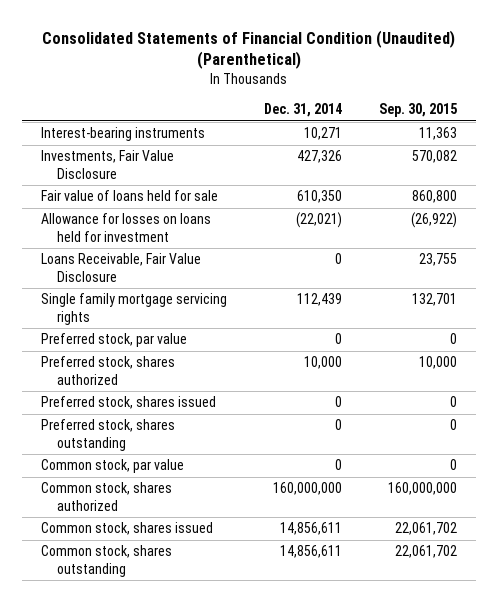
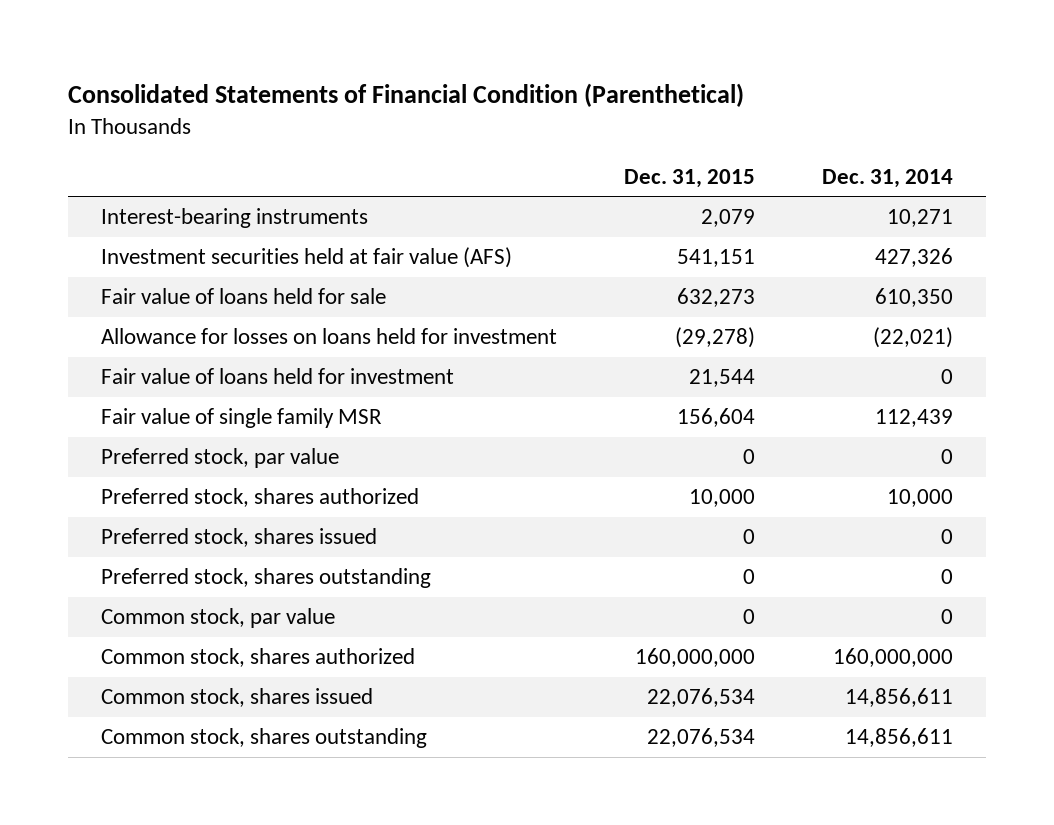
- Consolidated Statements of Financial Condition (Unaudited) (Parenthetical)
+ Consolidated Statements of Financial Condition (Parenthetical)
- | Dec. 31, 2014 | Sep. 30, 2015
+ | Dec. 31, 2015 | Dec. 31, 2014
- Investments, Fair Value Disclosure | 427,326 | 570,082
+ Investment securities held at fair value (AFS) | 541,151 | 427,326
- Loans Receivable, Fair Value Disclosure | 0 | 23,755
- Single family mortgage servicing rights | 112,439 | 132,701
+ Fair value of loans held for investment | 21,544 | 0
+ Fair value of single family MSR | 156,604 | 112,439

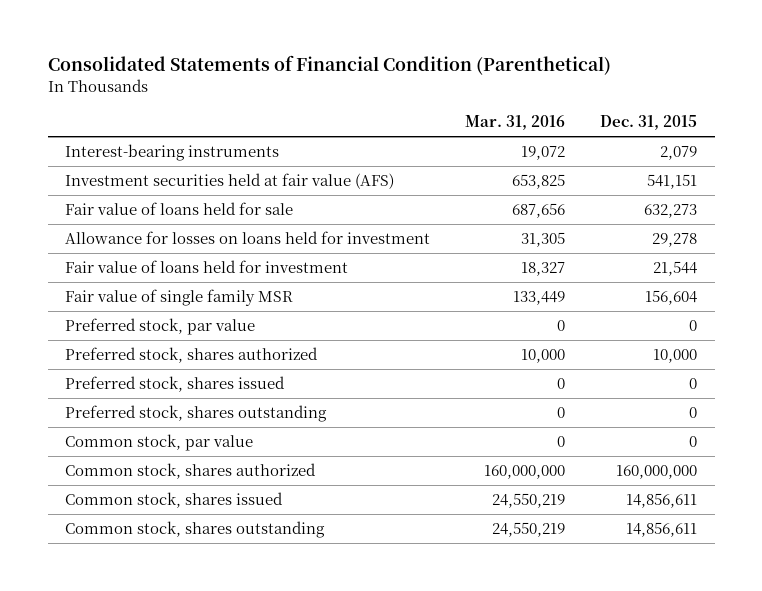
- | Dec. 31, 2015 | Dec. 31, 2014
+ | Mar. 31, 2016 | Dec. 31, 2015
- Allowance for losses on loans held for investment | (29,278) | (22,021)
+ Allowance for losses on loans held for investment | 31,305 | 29,278
- Common stock, shares issued | 22,076,534 | 14,856,611
- Common stock, shares outstanding | 22,076,534 | 14,856,611
+ Common stock, shares issued | 24,550,219 | 14,856,611
+ Common stock, shares outstanding | 24,550,219 | 14,856,611

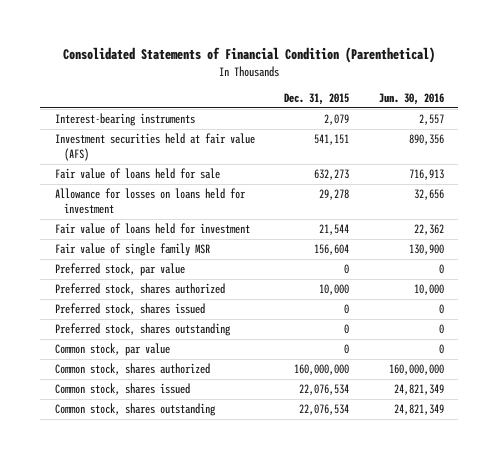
- | Mar. 31, 2016 | Dec. 31, 2015
+ | Dec. 31, 2015 | Jun. 30, 2016
- Common stock, shares issued | 24,550,219 | 14,856,611
- Common stock, shares outstanding | 24,550,219 | 14,856,611
+ Common stock, shares issued | 22,076,534 | 24,821,349
+ Common stock, shares outstanding | 22,076,534 | 24,821,349

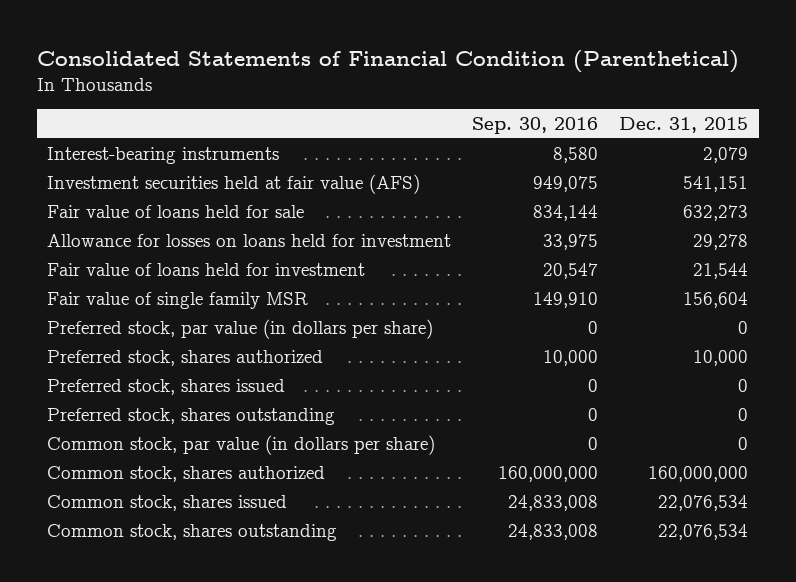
- | Dec. 31, 2015 | Jun. 30, 2016
+ | Sep. 30, 2016 | Dec. 31, 2015
- Preferred stock, par value | 0 | 0
+ Preferred stock, par value (in dollars per share) | 0 | 0
- Common stock, par value | 0 | 0
+ Common stock, par value (in dollars per share) | 0 | 0

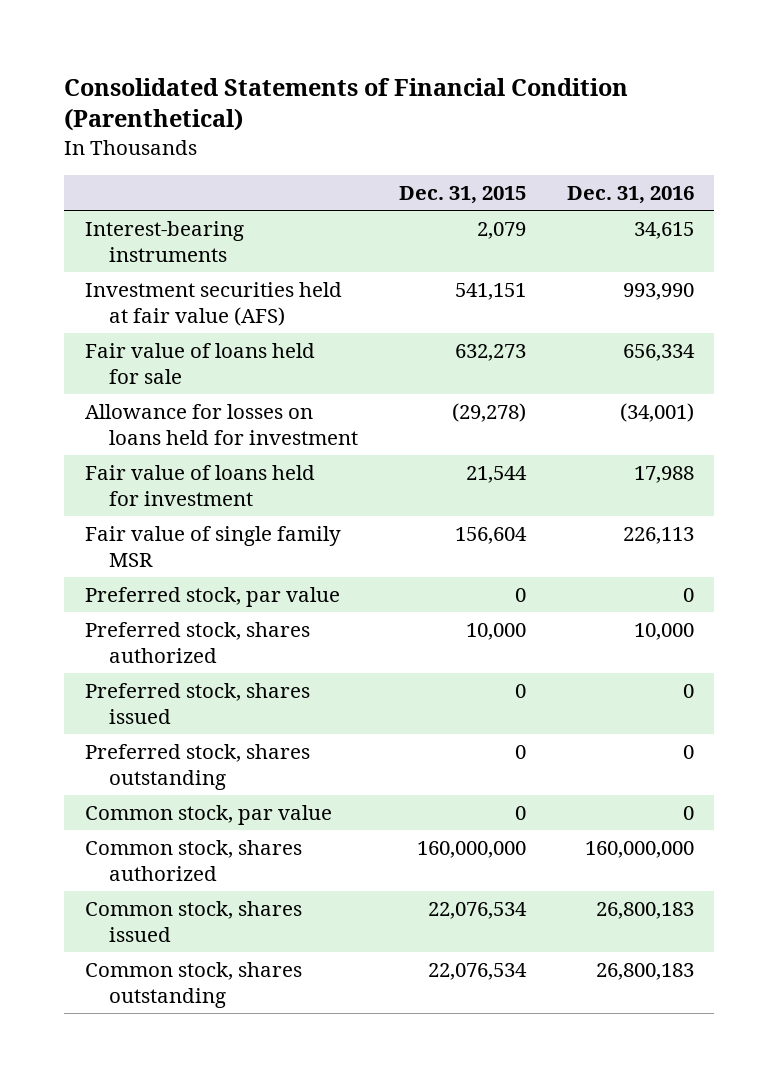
- | Sep. 30, 2016 | Dec. 31, 2015
+ | Dec. 31, 2015 | Dec. 31, 2016
- Allowance for losses on loans held for investment | 33,975 | 29,278
+ Allowance for losses on loans held for investment | (29,278) | (34,001)
- Preferred stock, par value (in dollars per share) | 0 | 0
+ Preferred stock, par value | 0 | 0
- Common stock, par value (in dollars per share) | 0 | 0
+ Common stock, par value | 0 | 0

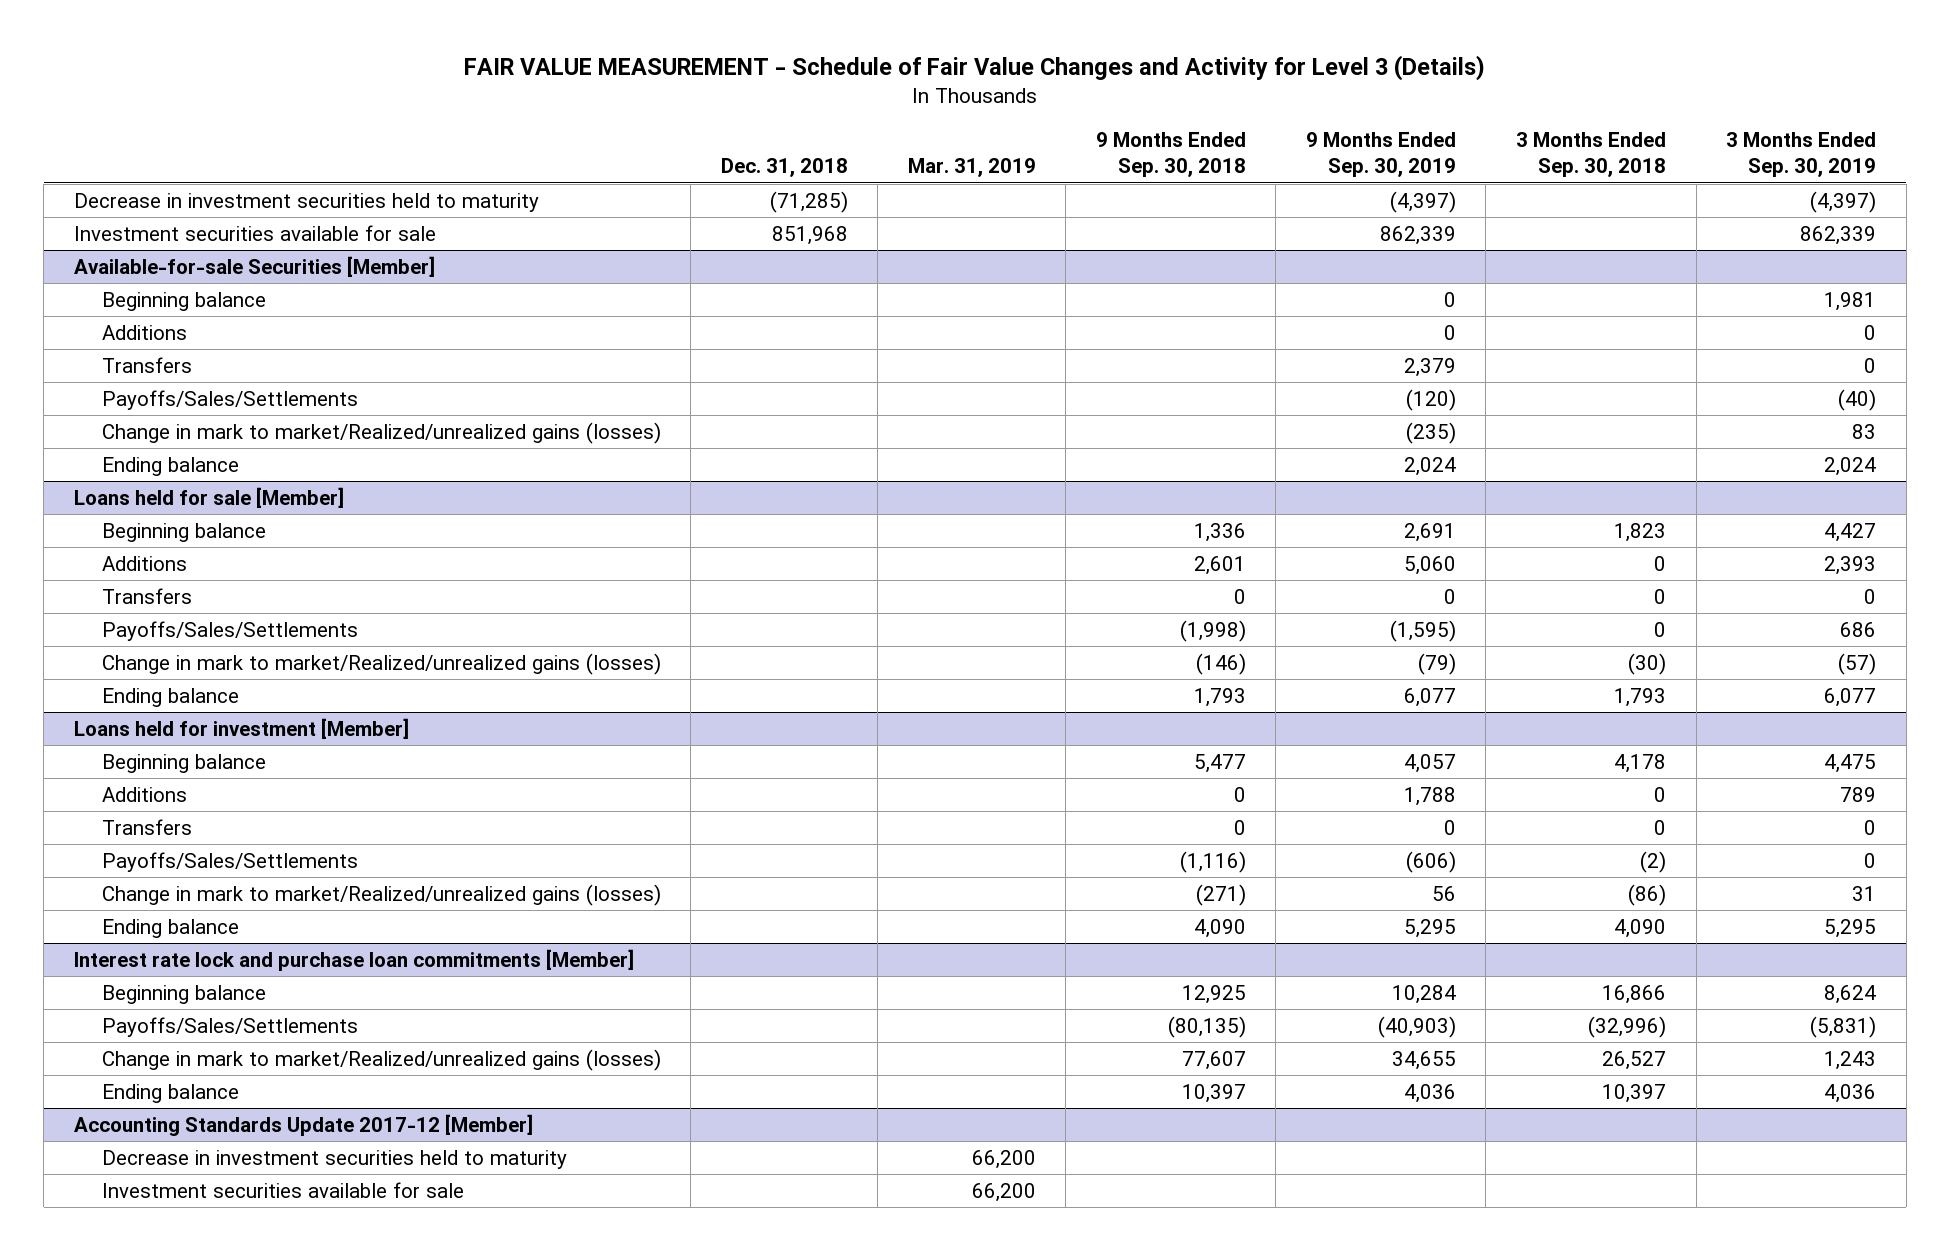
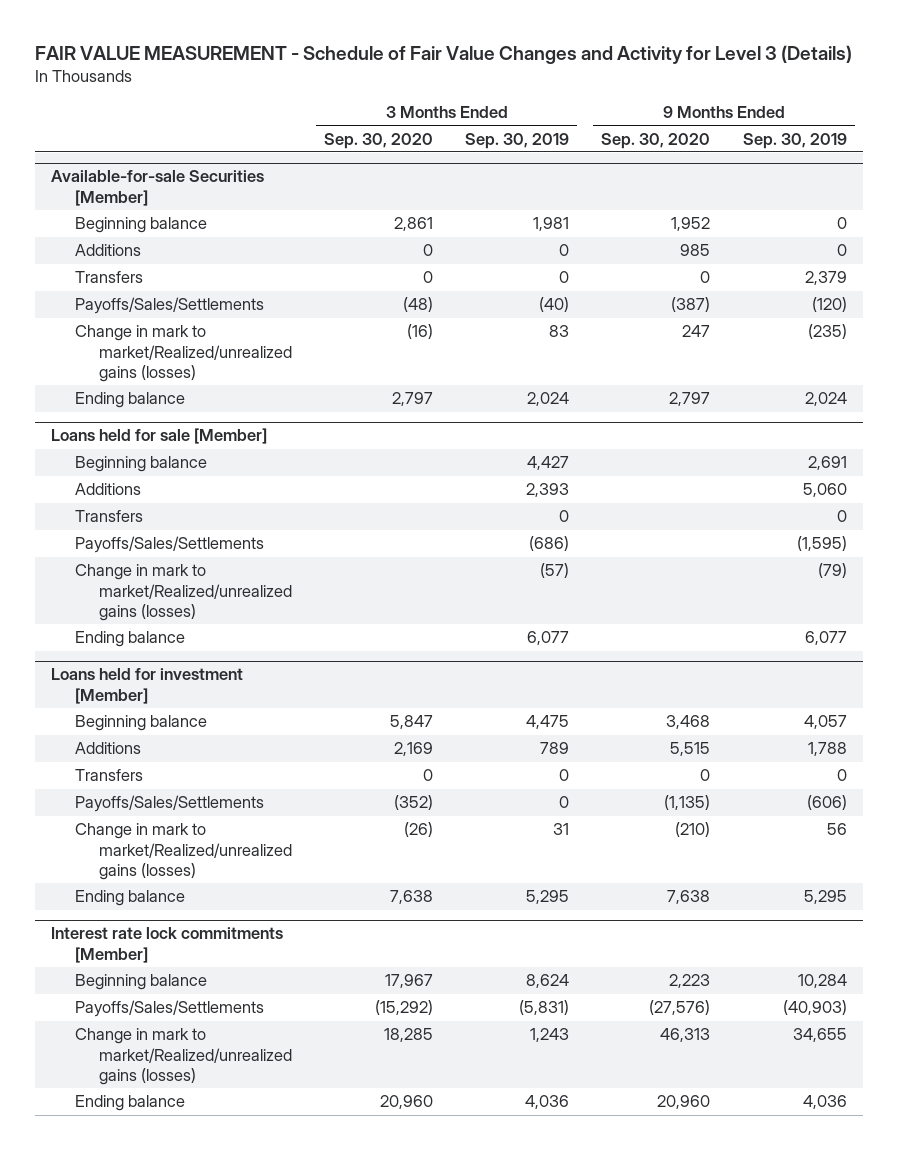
- | Dec. 31, 2018 | Mar. 31, 2019 | 9 Months Ended Sep. 30, 2018 | 9 Months Ended Sep. 30, 2019 | 3 Months Ended Sep. 30, 2018 | 3 Months Ended Sep. 30, 2019
+ | 3 Months Ended Sep. 30, 2020 | 3 Months Ended Sep. 30, 2019 | 9 Months Ended Sep. 30, 2020 | 9 Months Ended Sep. 30, 2019
- Decrease in investment securities held to maturity | (71,285) | | | (4,397) | | (4,397)
- Investment securities available for sale | 851,968 | | | 862,339 | | 862,339
@ Loans held for sale [Member]
- Payoffs/Sales/Settlements | | | (1,998) | (1,595) | 0 | 686
+ Payoffs/Sales/Settlements | | (686) | | (1,595)
- Interest rate lock and purchase loan commitments [Member]
+ Interest rate lock commitments [Member]
- Accounting Standards Update 2017-12 [Member]
- Decrease in investment securities held to maturity | | 66,200 | | | |
- Investment securities available for sale | | 66,200 | | | |

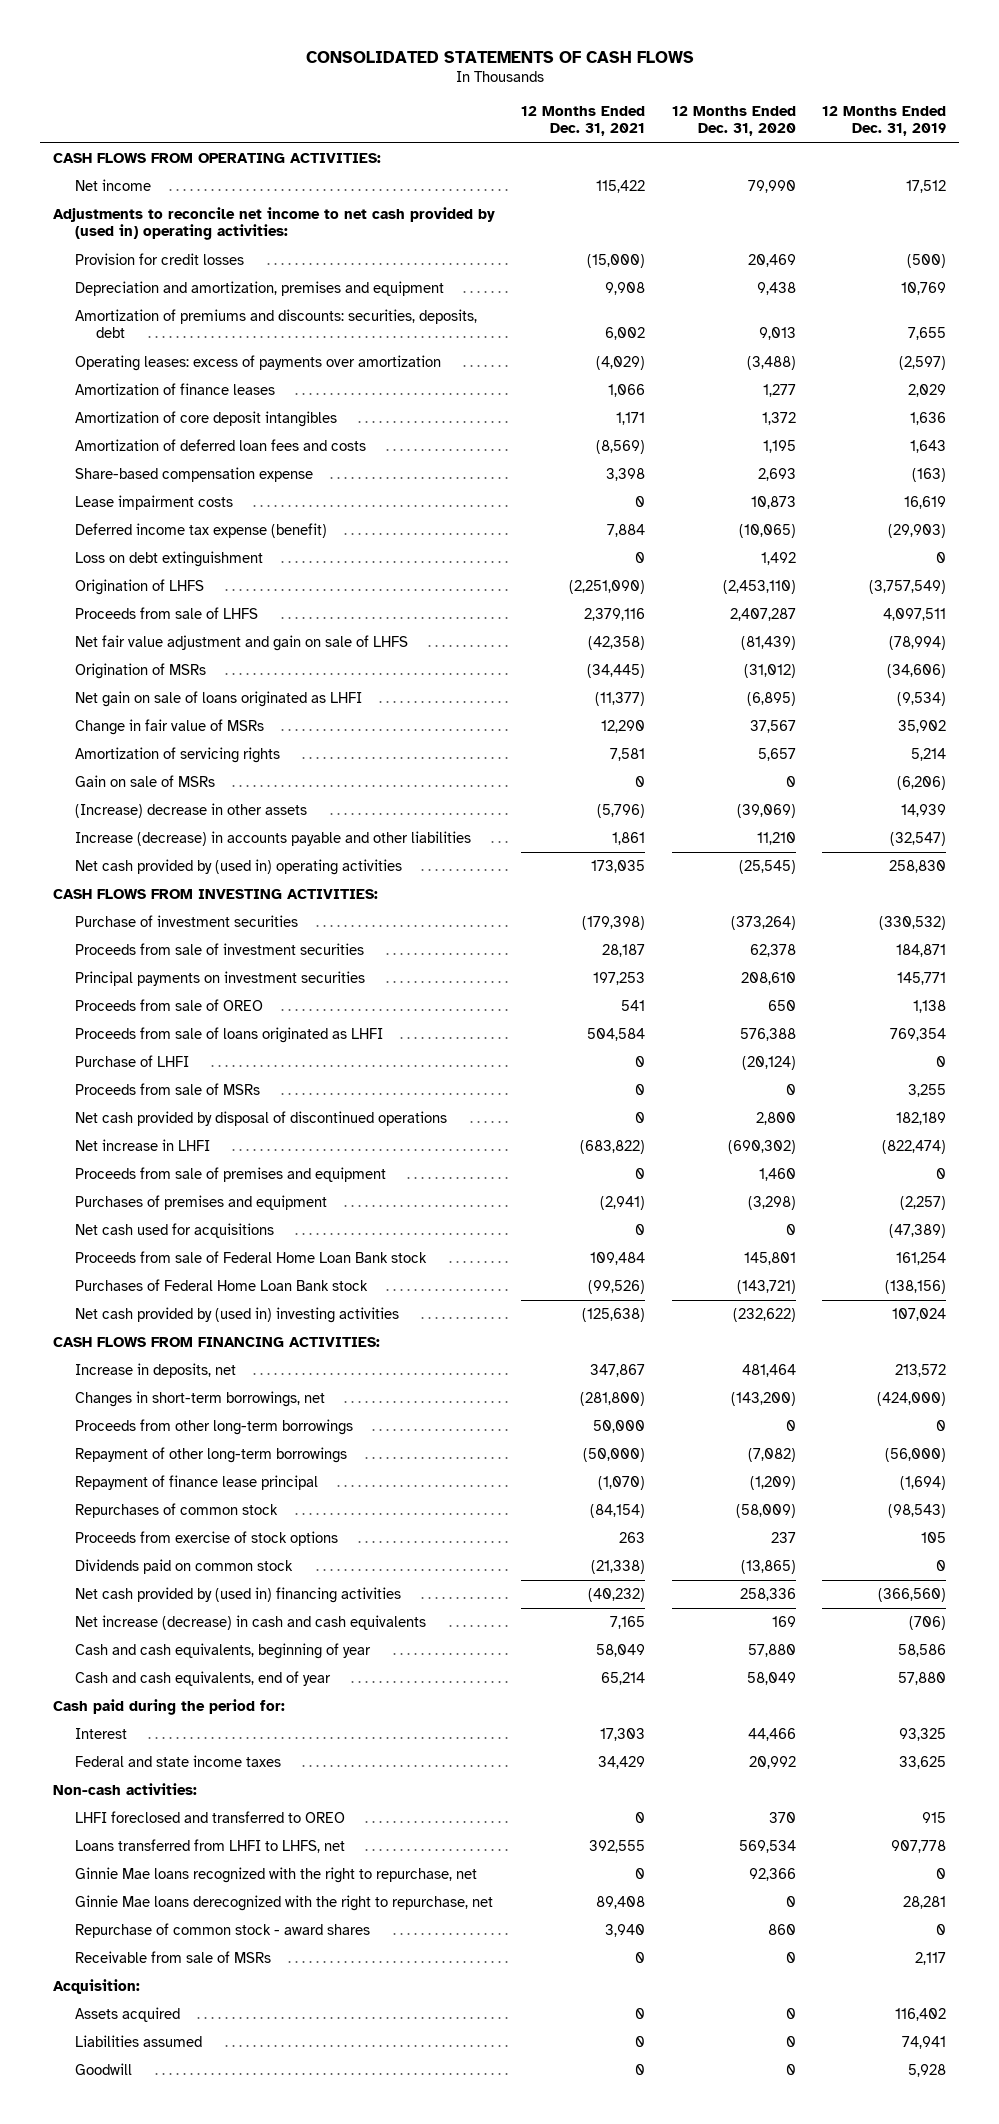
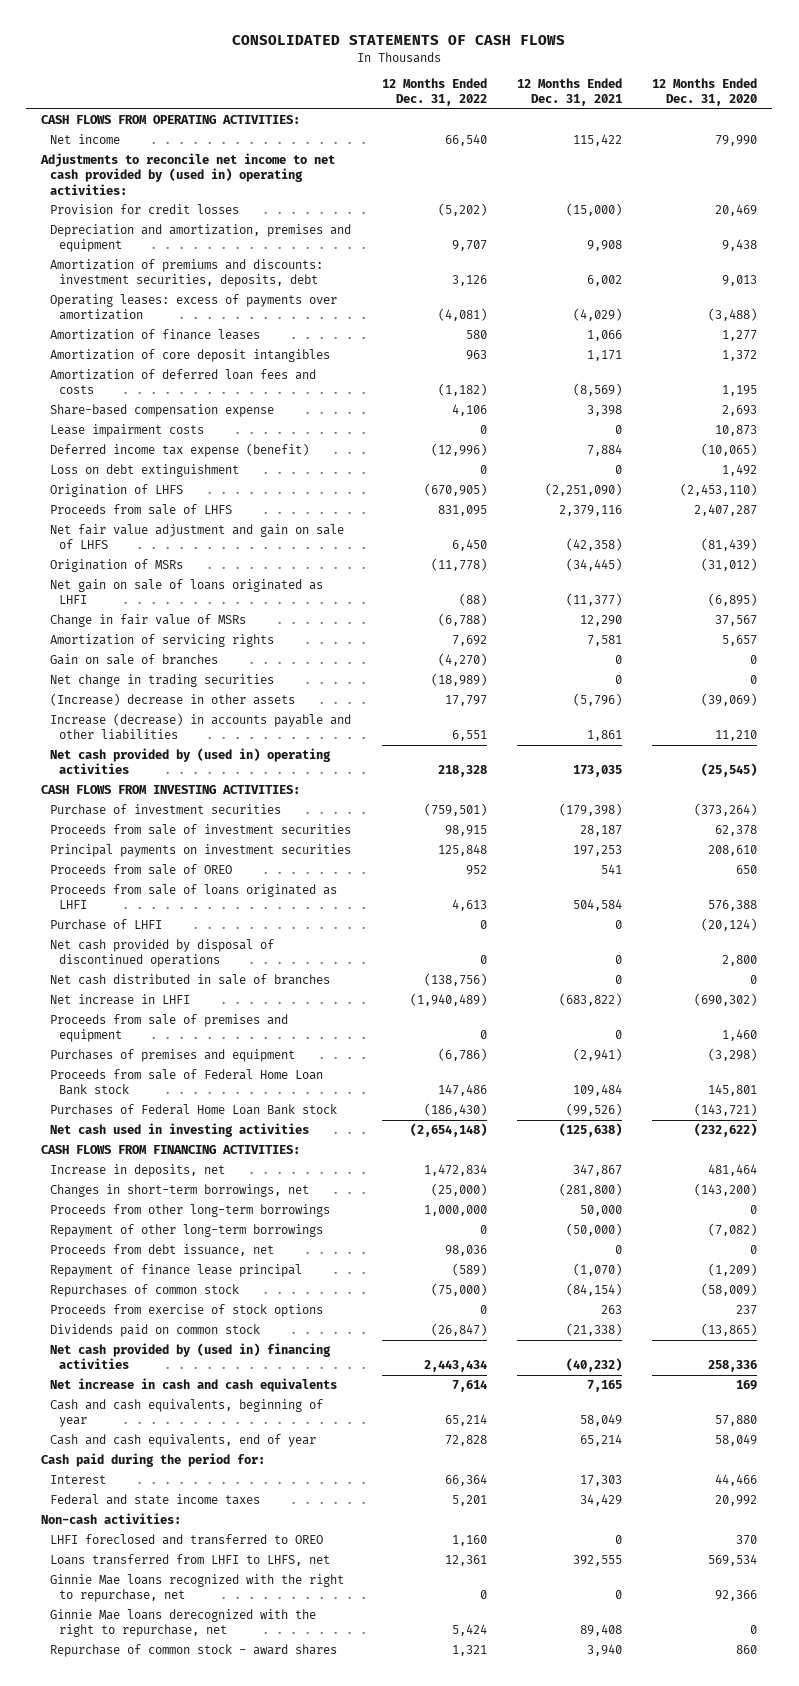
- | 12 Months Ended Dec. 31, 2021 | 12 Months Ended Dec. 31, 2020 | 12 Months Ended Dec. 31, 2019
+ | 12 Months Ended Dec. 31, 2022 | 12 Months Ended Dec. 31, 2021 | 12 Months Ended Dec. 31, 2020
- Amortization of premiums and discounts: securities, deposits, debt | 6,002 | 9,013 | 7,655
+ Amortization of premiums and discounts: investment securities, deposits, debt | 3,126 | 6,002 | 9,013
- Gain on sale of MSRs | 0 | 0 | (6,206)
+ Gain on sale of branches | (4,270) | 0 | 0
+ Net change in trading securities | (18,989) | 0 | 0
- Proceeds from sale of MSRs | 0 | 0 | 3,255
+ Net cash distributed in sale of branches | (138,756) | 0 | 0
- Net cash used for acquisitions | 0 | 0 | (47,389)
- Net cash provided by (used in) investing activities | (125,638) | (232,622) | 107,024
+ Net cash used in investing activities | (2,654,148) | (125,638) | (232,622)
+ Proceeds from debt issuance, net | 98,036 | 0 | 0
- Net increase (decrease) in cash and cash equivalents | 7,165 | 169 | (706)
+ Net increase in cash and cash equivalents | 7,614 | 7,165 | 169
- Receivable from sale of MSRs | 0 | 0 | 2,117
- Acquisition:
- Assets acquired | 0 | 0 | 116,402
- Liabilities assumed | 0 | 0 | 74,941
- Goodwill | 0 | 0 | 5,928

